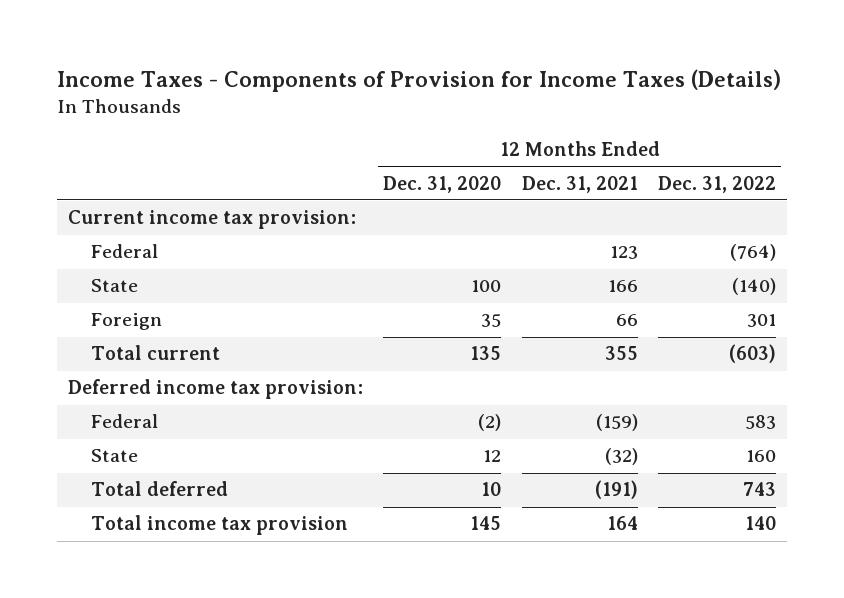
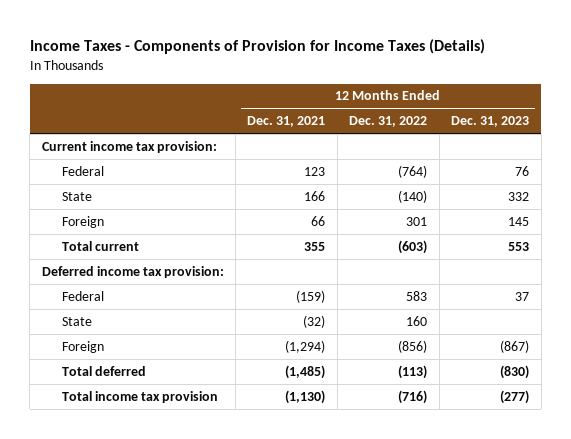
- | 12 Months Ended Dec. 31, 2020 | 12 Months Ended Dec. 31, 2021 | 12 Months Ended Dec. 31, 2022
+ | 12 Months Ended Dec. 31, 2021 | 12 Months Ended Dec. 31, 2022 | 12 Months Ended Dec. 31, 2023
- Total deferred | 10 | (191) | 743
- Total income tax provision | 145 | 164 | 140
+ Foreign | (1,294) | (856) | (867)
+ Total deferred | (1,485) | (113) | (830)
+ Total income tax provision | (1,130) | (716) | (277)

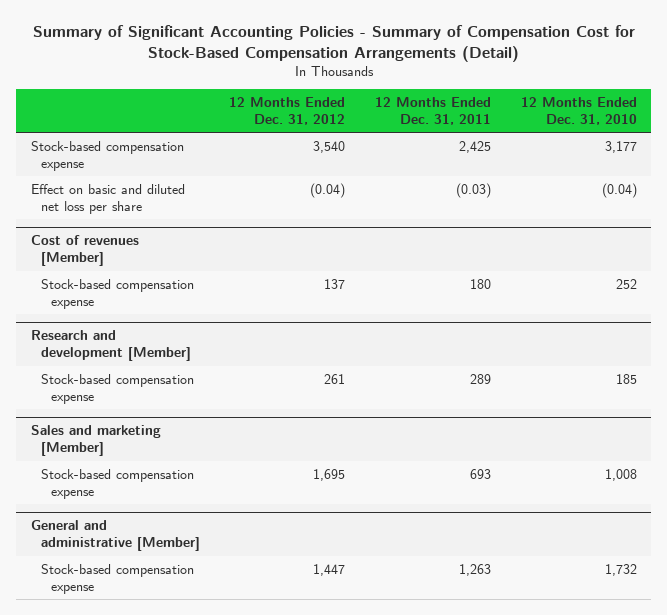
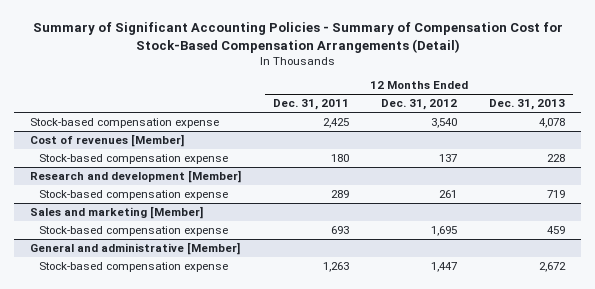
- | 12 Months Ended Dec. 31, 2012 | 12 Months Ended Dec. 31, 2011 | 12 Months Ended Dec. 31, 2010
+ | 12 Months Ended Dec. 31, 2011 | 12 Months Ended Dec. 31, 2012 | 12 Months Ended Dec. 31, 2013
- Effect on basic and diluted net loss per share | (0.04) | (0.03) | (0.04)

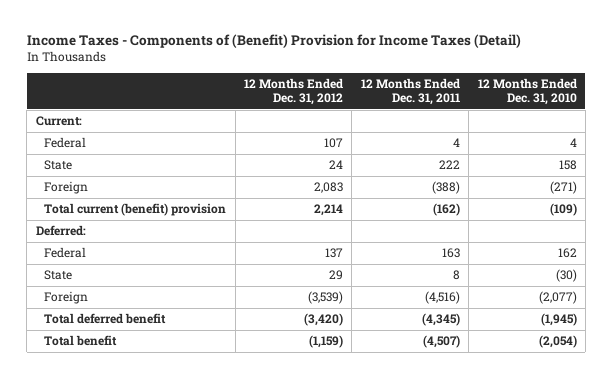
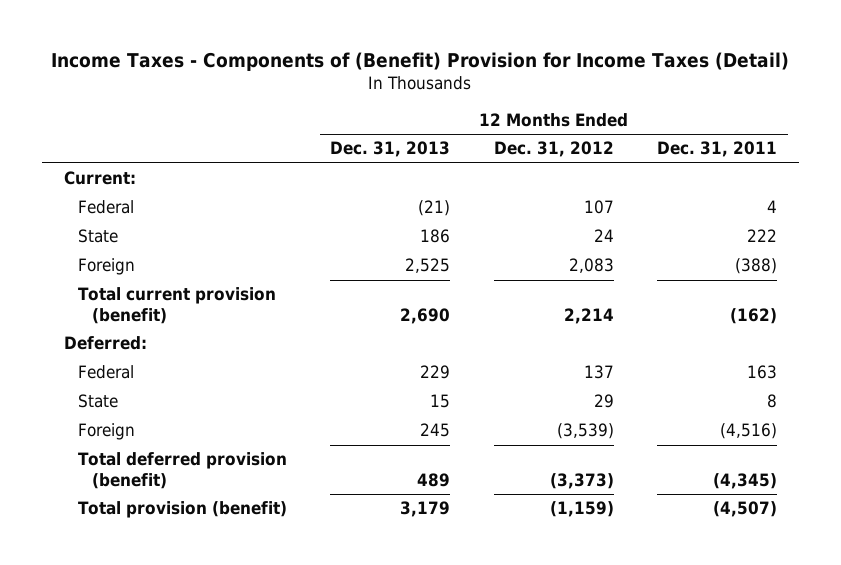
- | 12 Months Ended Dec. 31, 2012 | 12 Months Ended Dec. 31, 2011 | 12 Months Ended Dec. 31, 2010
+ | 12 Months Ended Dec. 31, 2013 | 12 Months Ended Dec. 31, 2012 | 12 Months Ended Dec. 31, 2011
- Total current (benefit) provision | 2,214 | (162) | (109)
+ Total current provision (benefit) | 2,690 | 2,214 | (162)
- Total deferred benefit | (3,420) | (4,345) | (1,945)
- Total benefit | (1,159) | (4,507) | (2,054)
+ Total deferred provision (benefit) | 489 | (3,373) | (4,345)
+ Total provision (benefit) | 3,179 | (1,159) | (4,507)

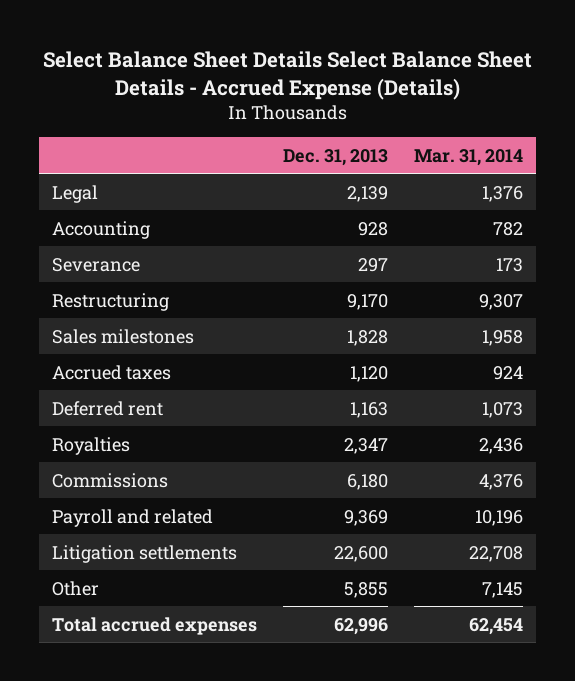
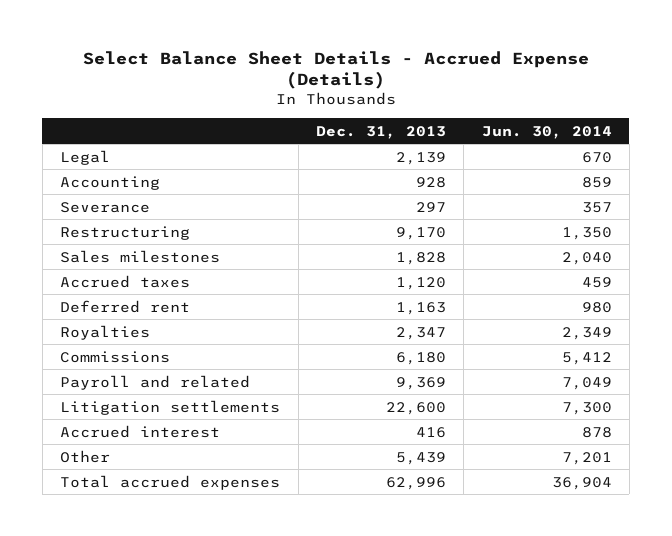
- Select Balance Sheet Details Select Balance Sheet Details - Accrued Expense (Details)
+ Select Balance Sheet Details - Accrued Expense (Details)
- | Dec. 31, 2013 | Mar. 31, 2014
+ | Dec. 31, 2013 | Jun. 30, 2014
- Other | 5,855 | 7,145
+ Accrued interest | 416 | 878
+ Other | 5,439 | 7,201

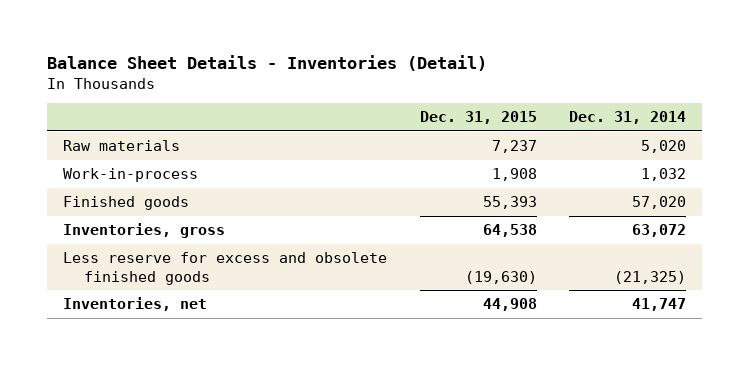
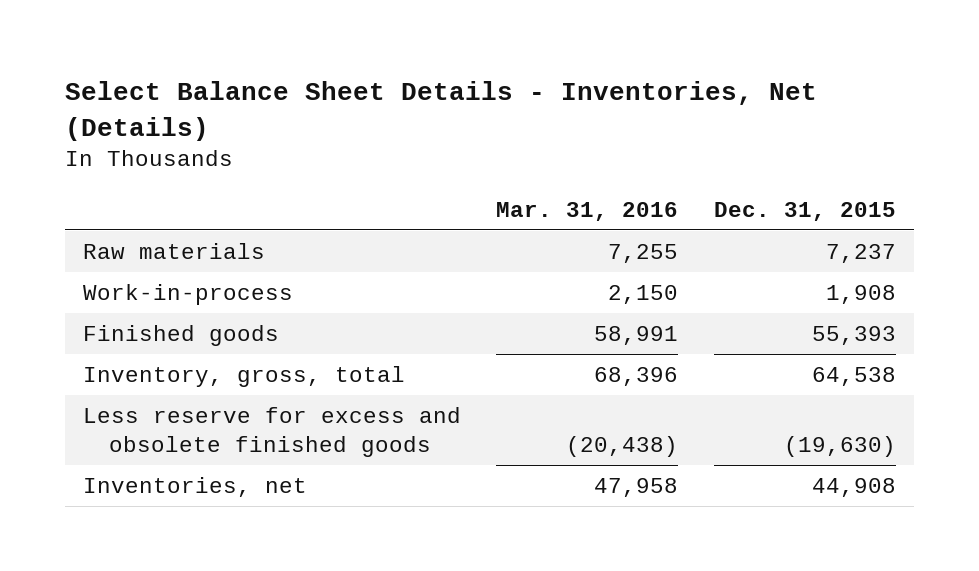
- Balance Sheet Details - Inventories (Detail)
+ Select Balance Sheet Details - Inventories, Net (Details)
- | Dec. 31, 2015 | Dec. 31, 2014
+ | Mar. 31, 2016 | Dec. 31, 2015
- Inventories, gross | 64,538 | 63,072
+ Inventory, gross, total | 68,396 | 64,538

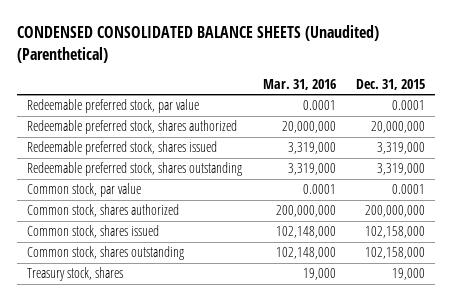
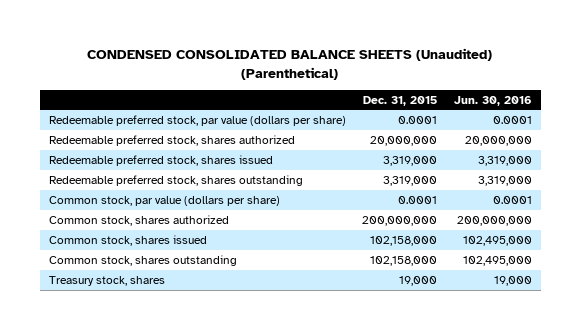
- | Mar. 31, 2016 | Dec. 31, 2015
+ | Dec. 31, 2015 | Jun. 30, 2016
- Redeemable preferred stock, par value | 0.0001 | 0.0001
+ Redeemable preferred stock, par value (dollars per share) | 0.0001 | 0.0001
- Common stock, par value | 0.0001 | 0.0001
+ Common stock, par value (dollars per share) | 0.0001 | 0.0001

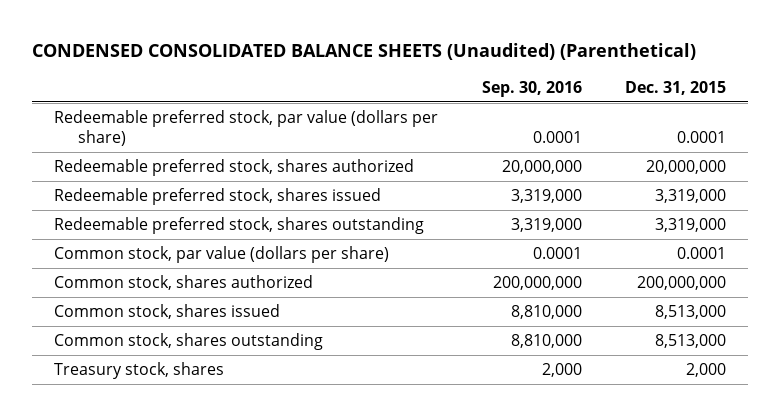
- | Dec. 31, 2015 | Jun. 30, 2016
+ | Sep. 30, 2016 | Dec. 31, 2015
- Common stock, shares issued | 102,158,000 | 102,495,000
- Common stock, shares outstanding | 102,158,000 | 102,495,000
- Treasury stock, shares | 19,000 | 19,000
+ Common stock, shares issued | 8,810,000 | 8,513,000
+ Common stock, shares outstanding | 8,810,000 | 8,513,000
+ Treasury stock, shares | 2,000 | 2,000

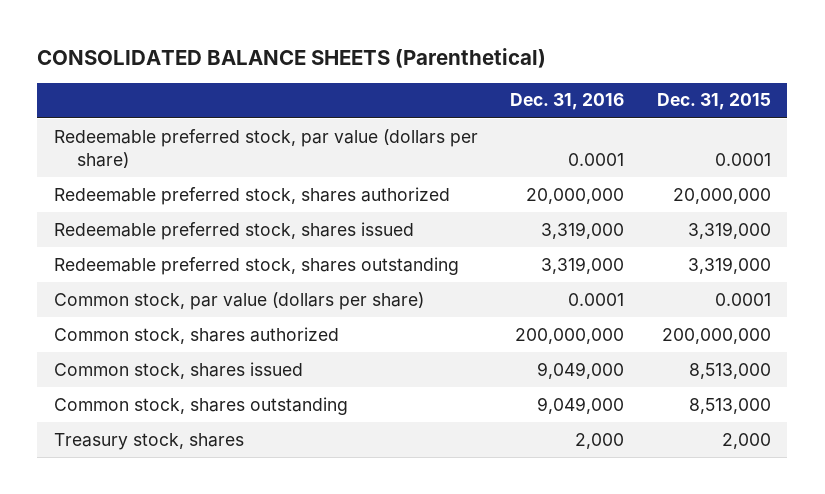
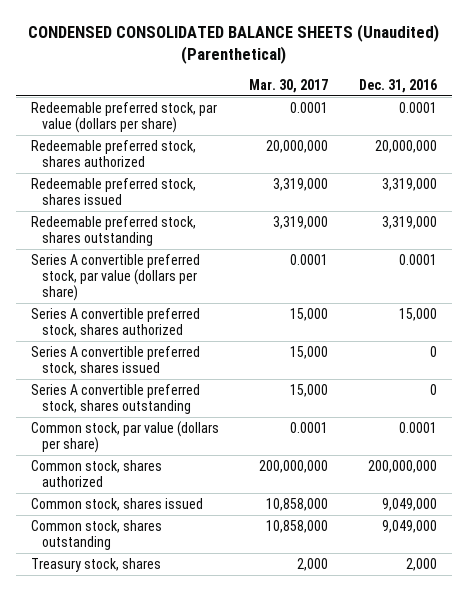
- CONSOLIDATED BALANCE SHEETS (Parenthetical)
+ CONDENSED CONSOLIDATED BALANCE SHEETS (Unaudited) (Parenthetical)
- | Dec. 31, 2016 | Dec. 31, 2015
+ | Mar. 30, 2017 | Dec. 31, 2016
+ Series A convertible preferred stock, par value (dollars per share) | 0.0001 | 0.0001
+ Series A convertible preferred stock, shares authorized | 15,000 | 15,000
+ Series A convertible preferred stock, shares issued | 15,000 | 0
+ Series A convertible preferred stock, shares outstanding | 15,000 | 0

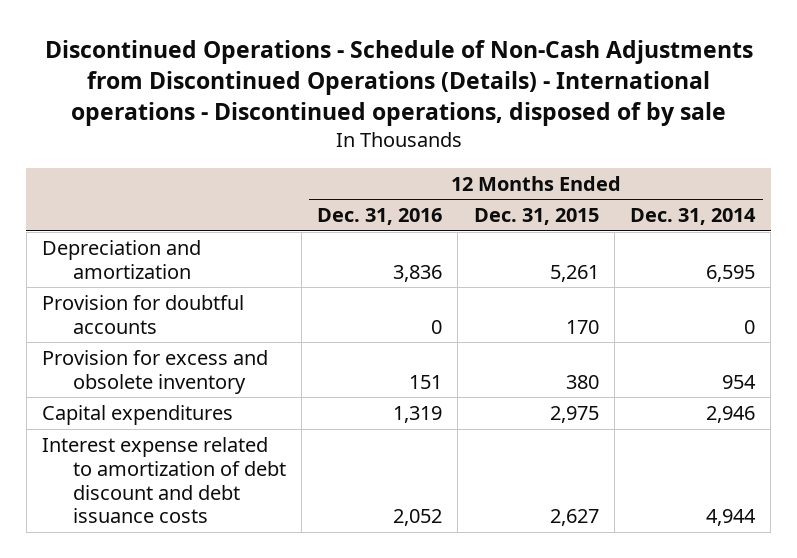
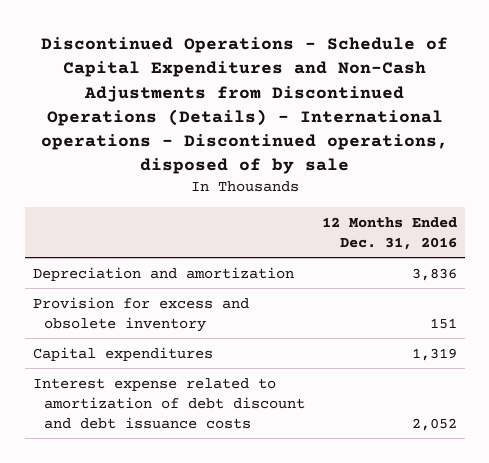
- Discontinued Operations - Schedule of Non-Cash Adjustments from Discontinued Operations (Details) - International operations - Discontinued operations, disposed of by sale
+ Discontinued Operations - Schedule of Capital Expenditures and Non-Cash Adjustments from Discontinued Operations (Details) - International operations - Discontinued operations, disposed of by sale
- | 12 Months Ended Dec. 31, 2016 | 12 Months Ended Dec. 31, 2015 | 12 Months Ended Dec. 31, 2014
+ | 12 Months Ended Dec. 31, 2016
- Provision for doubtful accounts | 0 | 170 | 0

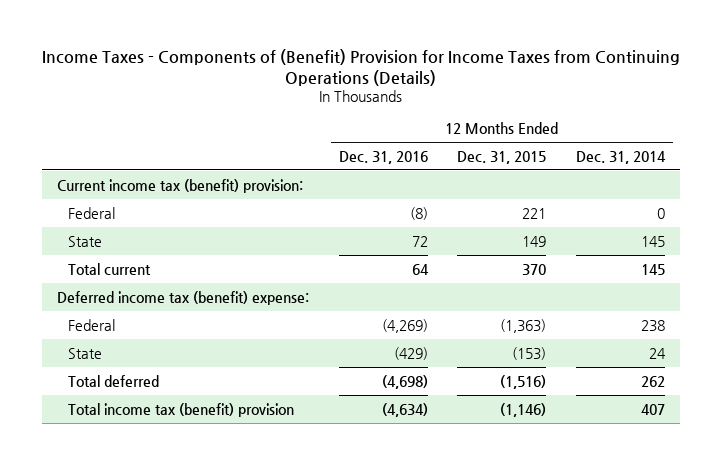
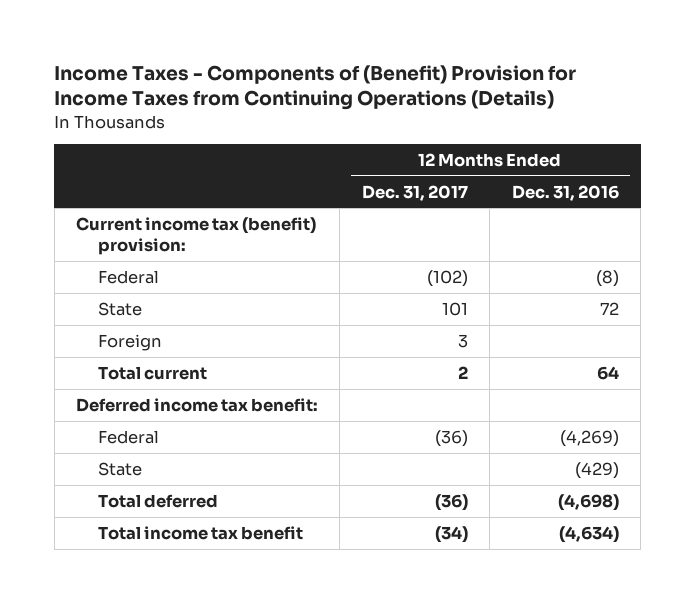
- | 12 Months Ended Dec. 31, 2016 | 12 Months Ended Dec. 31, 2015 | 12 Months Ended Dec. 31, 2014
+ | 12 Months Ended Dec. 31, 2017 | 12 Months Ended Dec. 31, 2016
+ Foreign | 3 |
- Deferred income tax (benefit) expense:
+ Deferred income tax benefit:
- Total income tax (benefit) provision | (4,634) | (1,146) | 407
+ Total income tax benefit | (34) | (4,634)

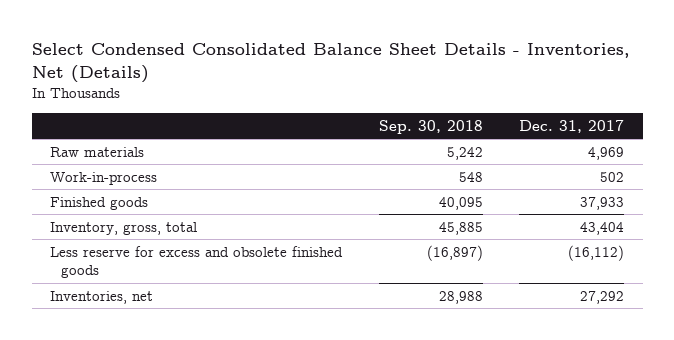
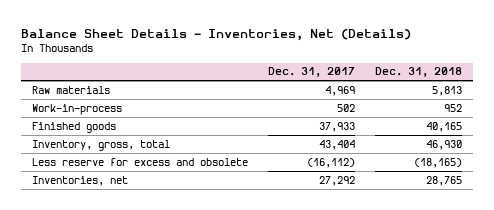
- Select Condensed Consolidated Balance Sheet Details - Inventories, Net (Details)
+ Balance Sheet Details - Inventories, Net (Details)
- | Sep. 30, 2018 | Dec. 31, 2017
+ | Dec. 31, 2017 | Dec. 31, 2018
- Less reserve for excess and obsolete finished goods | (16,897) | (16,112)
+ Less reserve for excess and obsolete | (16,112) | (18,165)

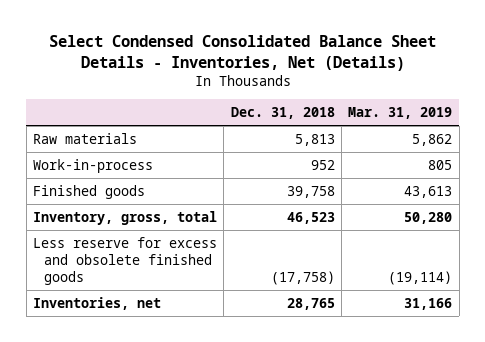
- Balance Sheet Details - Inventories, Net (Details)
+ Select Condensed Consolidated Balance Sheet Details - Inventories, Net (Details)
- | Dec. 31, 2017 | Dec. 31, 2018
+ | Dec. 31, 2018 | Mar. 31, 2019
- Finished goods | 37,933 | 40,165
- Inventory, gross, total | 43,404 | 46,930
- Less reserve for excess and obsolete | (16,112) | (18,165)
+ Finished goods | 39,758 | 43,613
+ Inventory, gross, total | 46,523 | 50,280
+ Less reserve for excess and obsolete finished goods | (17,758) | (19,114)

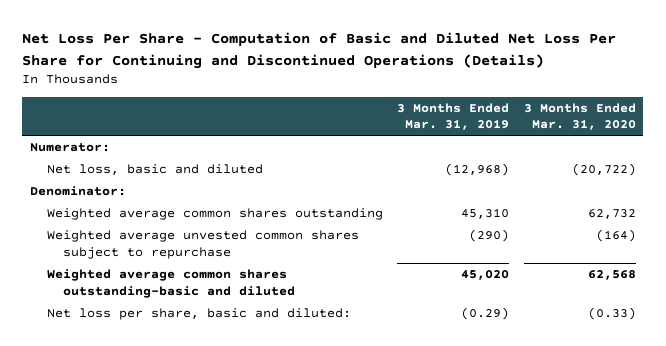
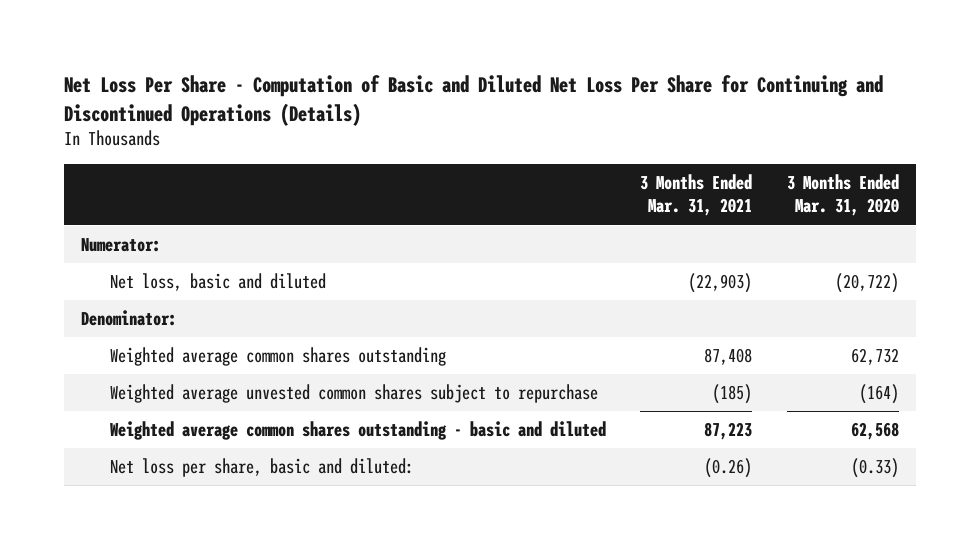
- | 3 Months Ended Mar. 31, 2019 | 3 Months Ended Mar. 31, 2020
+ | 3 Months Ended Mar. 31, 2021 | 3 Months Ended Mar. 31, 2020
- Weighted average common shares outstanding-basic and diluted | 45,020 | 62,568
+ Weighted average common shares outstanding - basic and diluted | 87,223 | 62,568

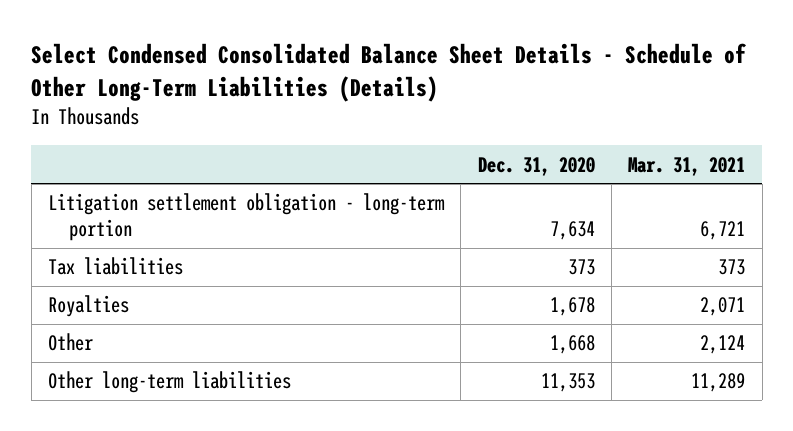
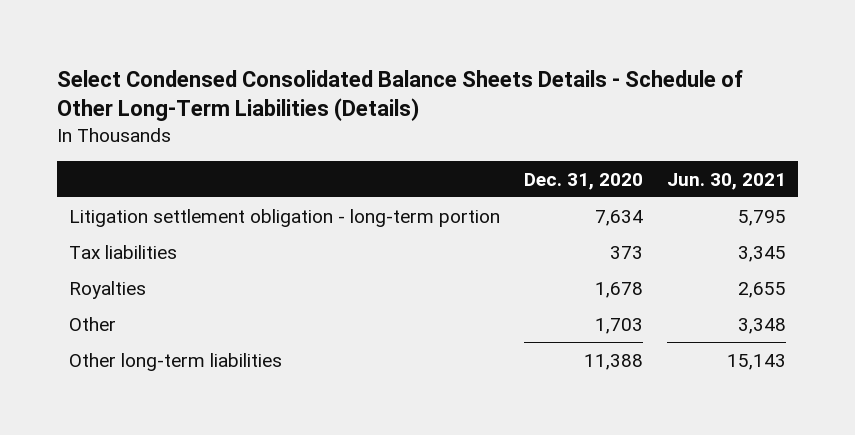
- Select Condensed Consolidated Balance Sheet Details - Schedule of Other Long-Term Liabilities (Details)
+ Select Condensed Consolidated Balance Sheets Details - Schedule of Other Long-Term Liabilities (Details)
- | Dec. 31, 2020 | Mar. 31, 2021
+ | Dec. 31, 2020 | Jun. 30, 2021
- Other | 1,668 | 2,124
- Other long-term liabilities | 11,353 | 11,289
+ Other | 1,703 | 3,348
+ Other long-term liabilities | 11,388 | 15,143

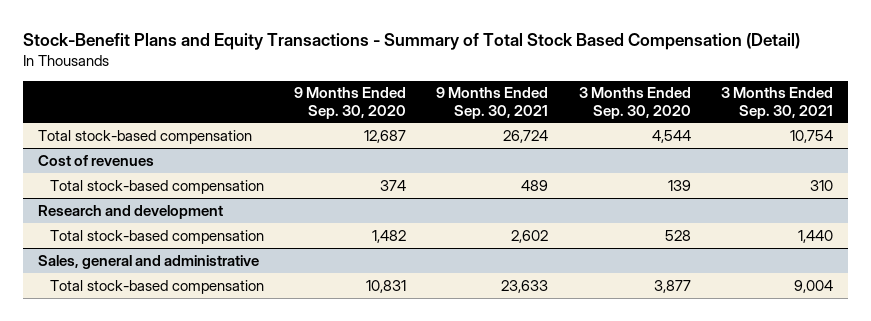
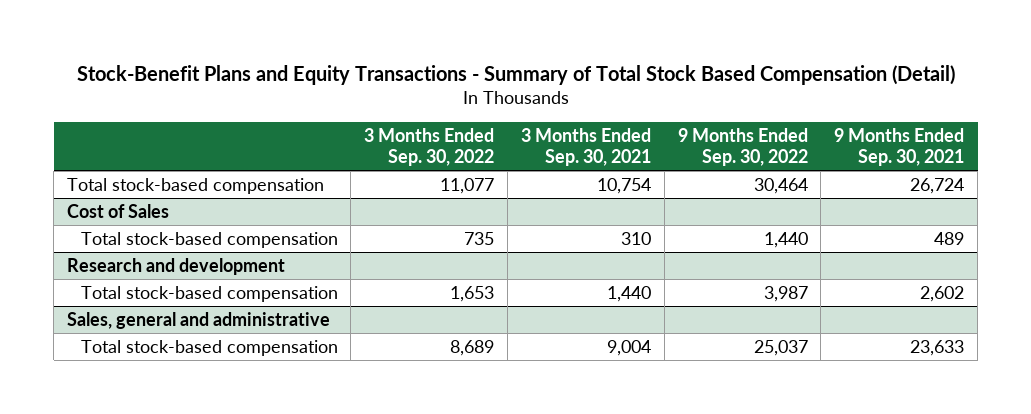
- | 9 Months Ended Sep. 30, 2020 | 9 Months Ended Sep. 30, 2021 | 3 Months Ended Sep. 30, 2020 | 3 Months Ended Sep. 30, 2021
+ | 3 Months Ended Sep. 30, 2022 | 3 Months Ended Sep. 30, 2021 | 9 Months Ended Sep. 30, 2022 | 9 Months Ended Sep. 30, 2021
- Cost of revenues
+ Cost of Sales

